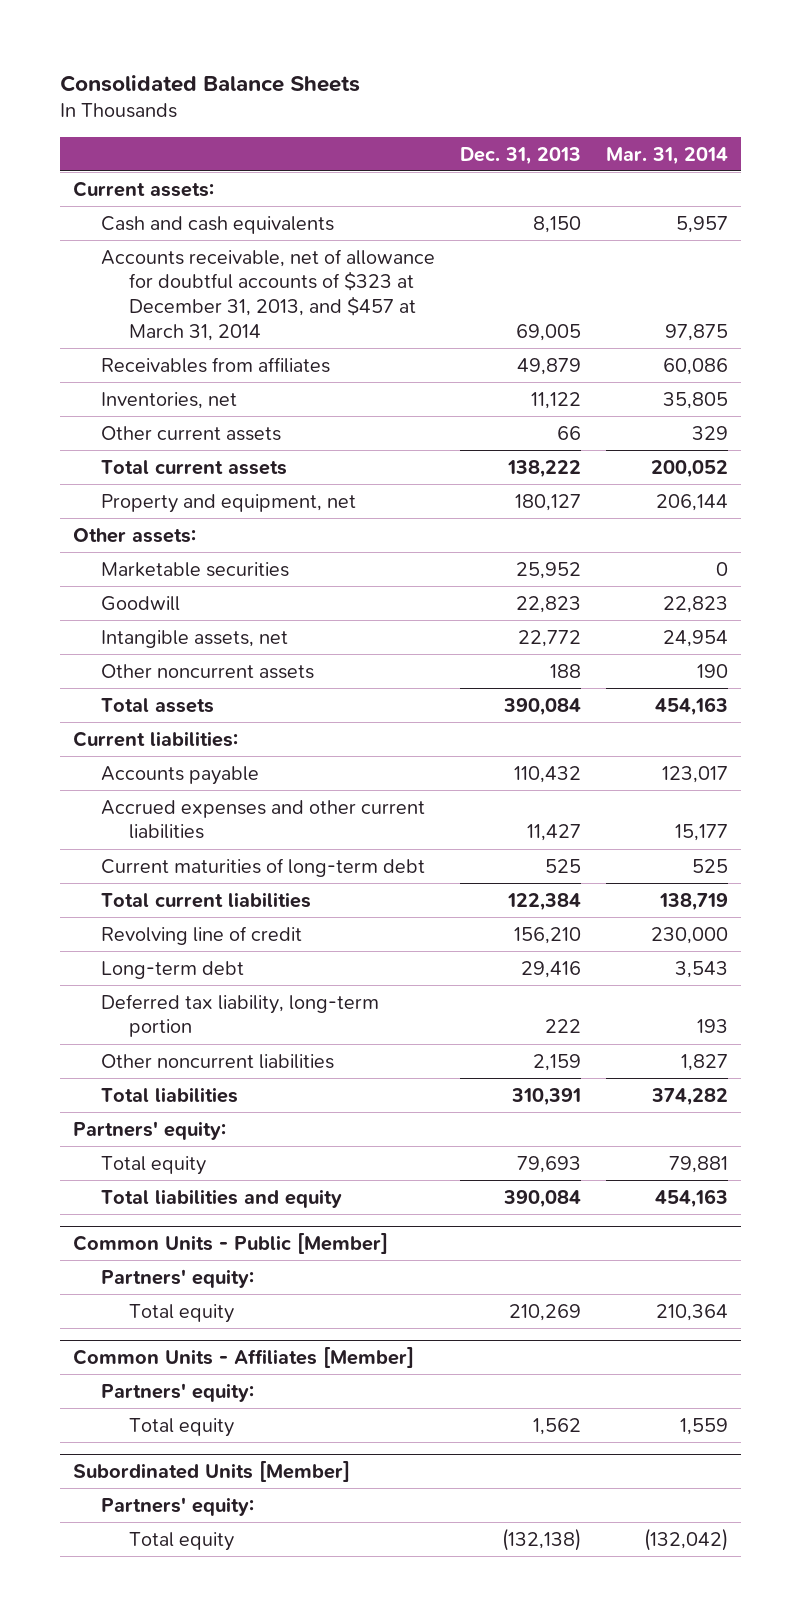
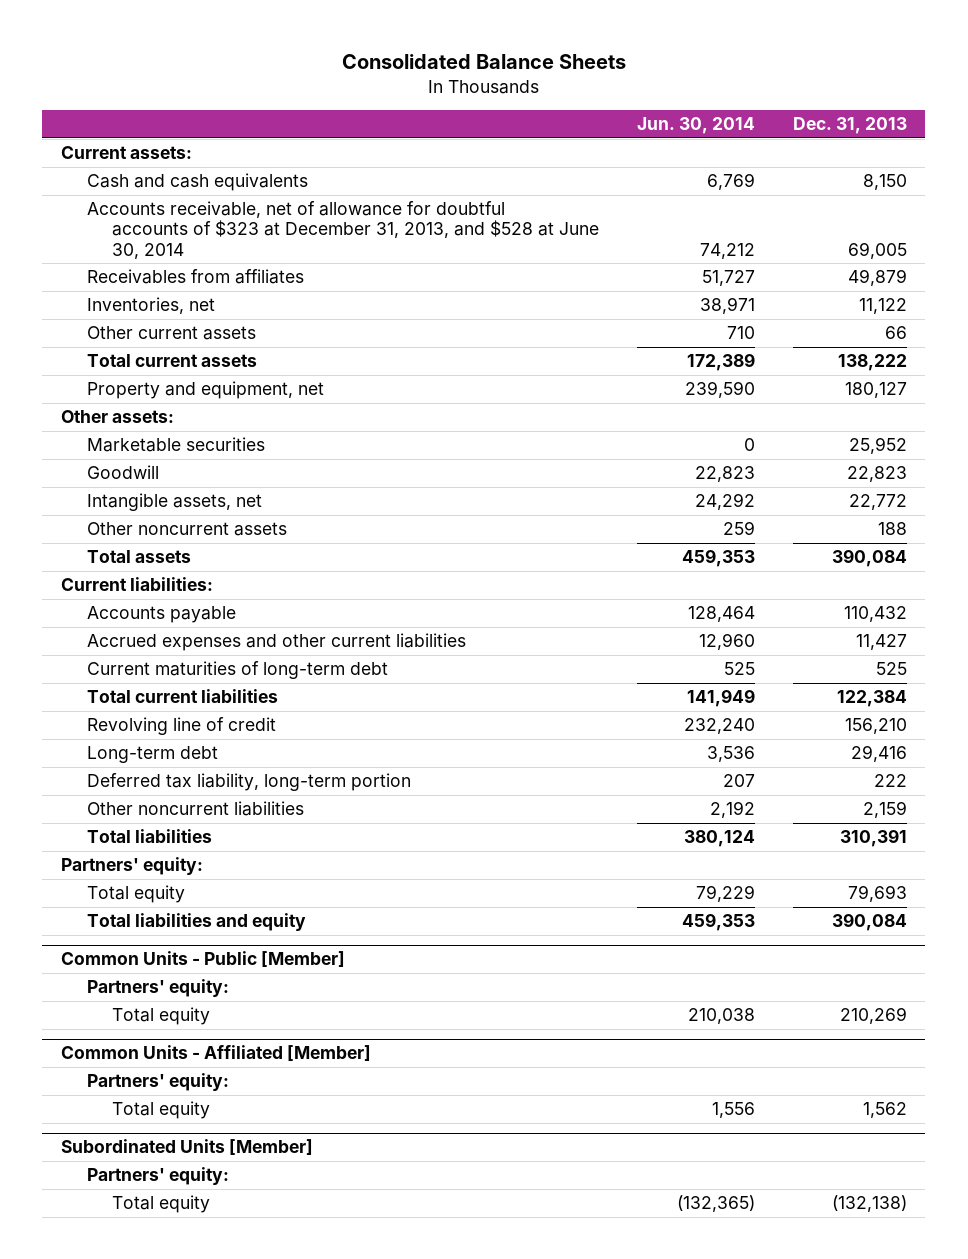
- | Dec. 31, 2013 | Mar. 31, 2014
+ | Jun. 30, 2014 | Dec. 31, 2013
- Accounts receivable, net of allowance for doubtful accounts of $323 at December 31, 2013, and $457 at March 31, 2014 | 69,005 | 97,875
+ Accounts receivable, net of allowance for doubtful accounts of $323 at December 31, 2013, and $528 at June 30, 2014 | 74,212 | 69,005
- Common Units - Affiliates [Member]
+ Common Units - Affiliated [Member]

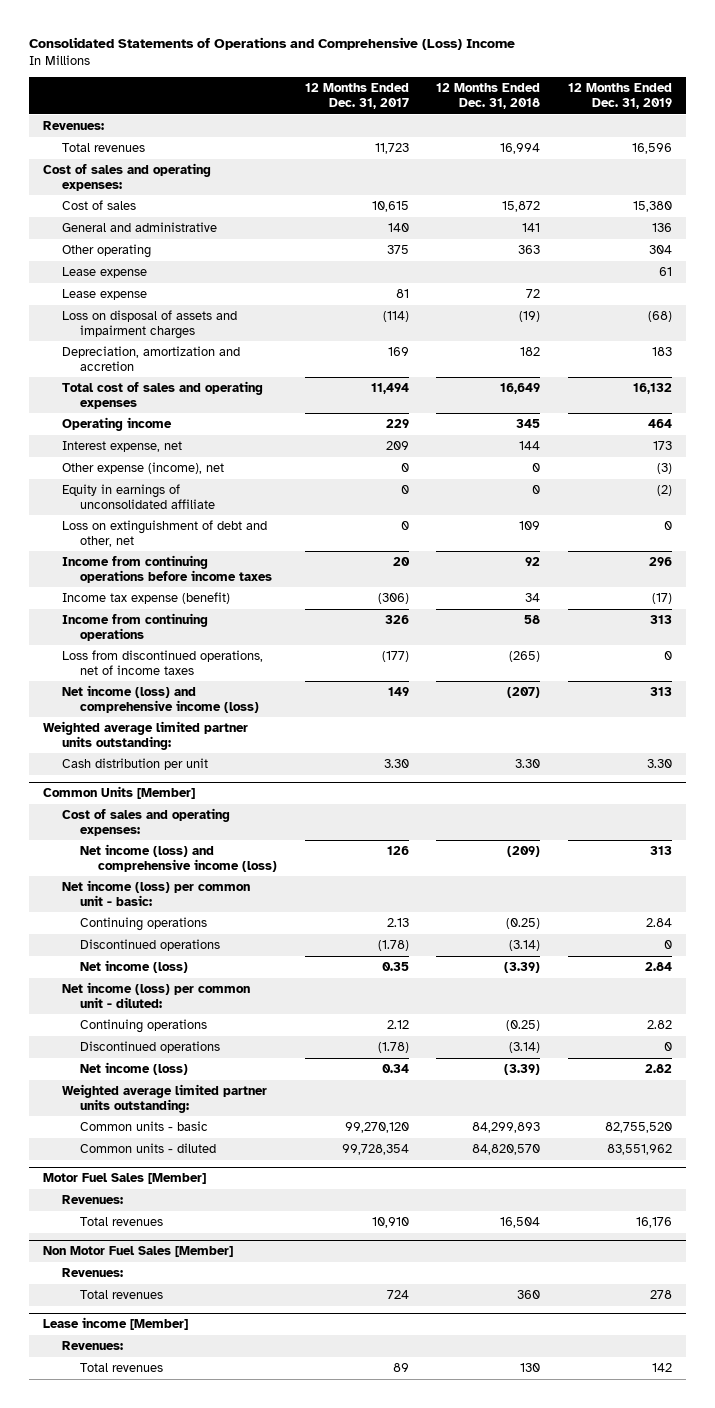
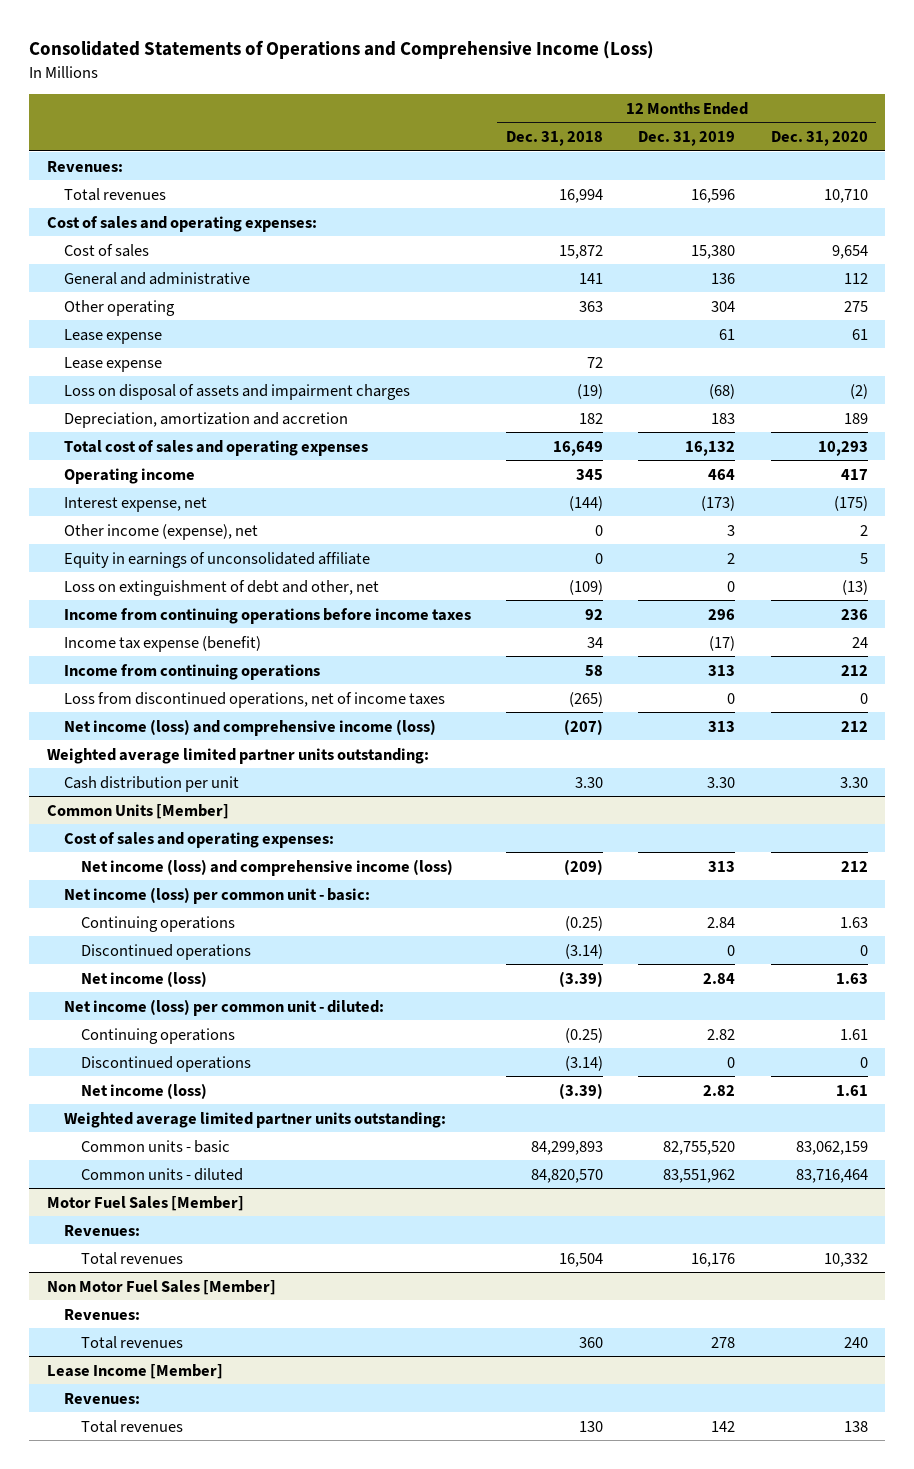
- Consolidated Statements of Operations and Comprehensive (Loss) Income
+ Consolidated Statements of Operations and Comprehensive Income (Loss)
- | 12 Months Ended Dec. 31, 2017 | 12 Months Ended Dec. 31, 2018 | 12 Months Ended Dec. 31, 2019
+ | 12 Months Ended Dec. 31, 2018 | 12 Months Ended Dec. 31, 2019 | 12 Months Ended Dec. 31, 2020
- Interest expense, net | 209 | 144 | 173
- Other expense (income), net | 0 | 0 | (3)
- Equity in earnings of unconsolidated affiliate | 0 | 0 | (2)
- Loss on extinguishment of debt and other, net | 0 | 109 | 0
+ Interest expense, net | (144) | (173) | (175)
+ Other income (expense), net | 0 | 3 | 2
+ Equity in earnings of unconsolidated affiliate | 0 | 2 | 5
+ Loss on extinguishment of debt and other, net | (109) | 0 | (13)
- Lease income [Member]
+ Lease Income [Member]

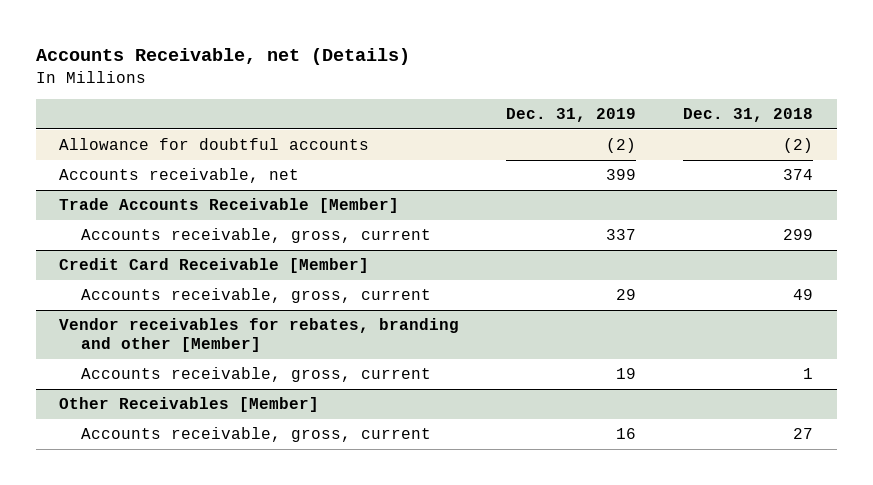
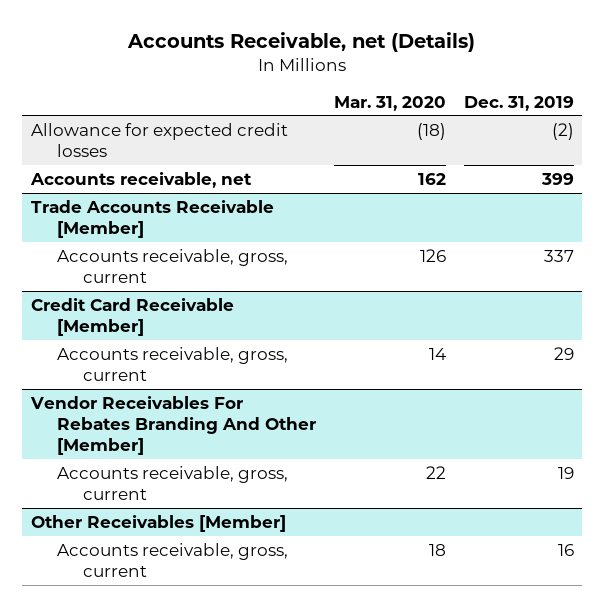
- | Dec. 31, 2019 | Dec. 31, 2018
+ | Mar. 31, 2020 | Dec. 31, 2019
- Allowance for doubtful accounts | (2) | (2)
+ Allowance for expected credit losses | (18) | (2)
- Vendor receivables for rebates, branding and other [Member]
+ Vendor Receivables For Rebates Branding And Other [Member]

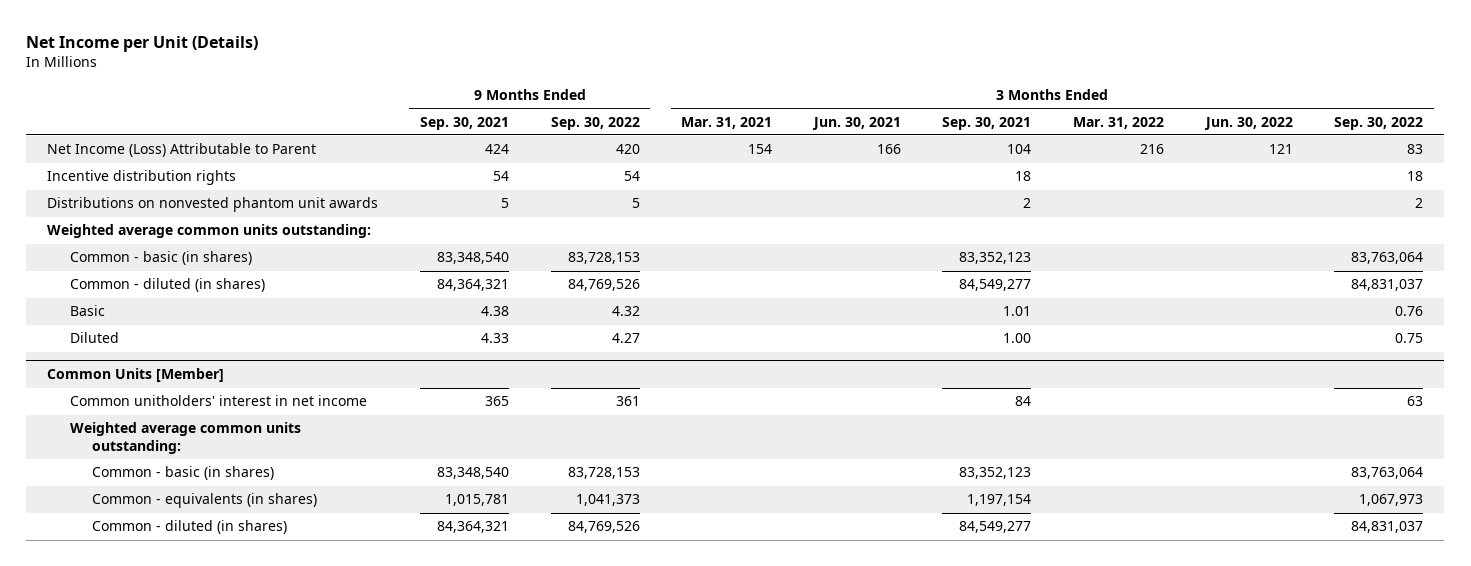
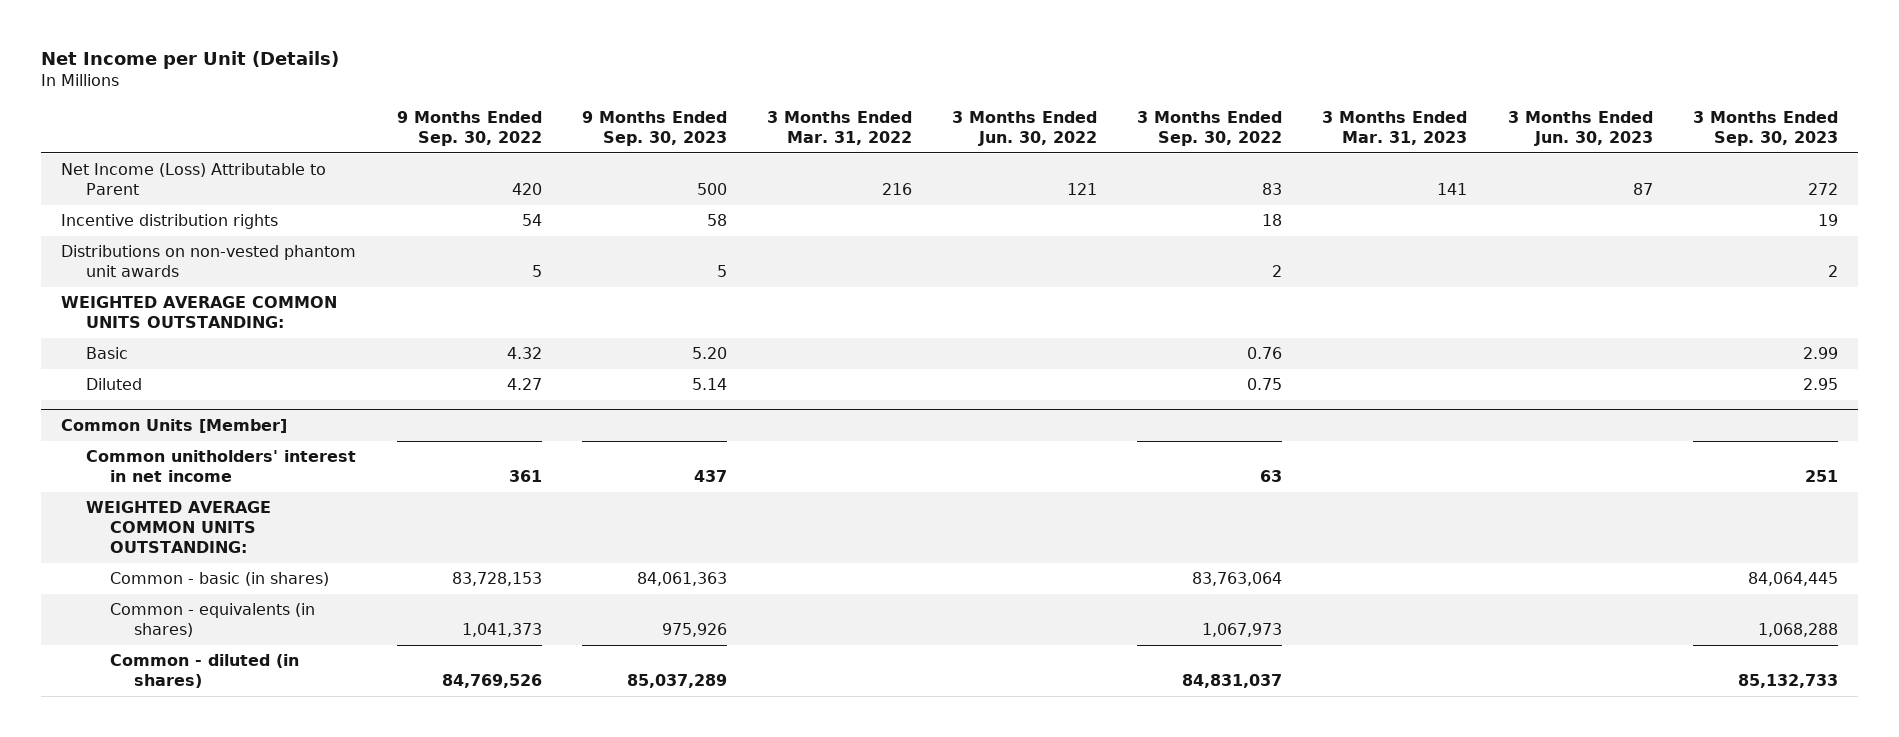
- | 9 Months Ended Sep. 30, 2021 | 9 Months Ended Sep. 30, 2022 | 3 Months Ended Mar. 31, 2021 | 3 Months Ended Jun. 30, 2021 | 3 Months Ended Sep. 30, 2021 | 3 Months Ended Mar. 31, 2022 | 3 Months Ended Jun. 30, 2022 | 3 Months Ended Sep. 30, 2022
+ | 9 Months Ended Sep. 30, 2022 | 9 Months Ended Sep. 30, 2023 | 3 Months Ended Mar. 31, 2022 | 3 Months Ended Jun. 30, 2022 | 3 Months Ended Sep. 30, 2022 | 3 Months Ended Mar. 31, 2023 | 3 Months Ended Jun. 30, 2023 | 3 Months Ended Sep. 30, 2023
- Distributions on nonvested phantom unit awards | 5 | 5 | | | 2 | | | 2
- Weighted average common units outstanding:
- Common - basic (in shares) | 83,348,540 | 83,728,153 | | | 83,352,123 | | | 83,763,064
- Common - diluted (in shares) | 84,364,321 | 84,769,526 | | | 84,549,277 | | | 84,831,037
+ Distributions on non-vested phantom unit awards | 5 | 5 | | | 2 | | | 2
+ WEIGHTED AVERAGE COMMON UNITS OUTSTANDING:
@ Common Units [Member]
- Weighted average common units outstanding:
+ WEIGHTED AVERAGE COMMON UNITS OUTSTANDING:

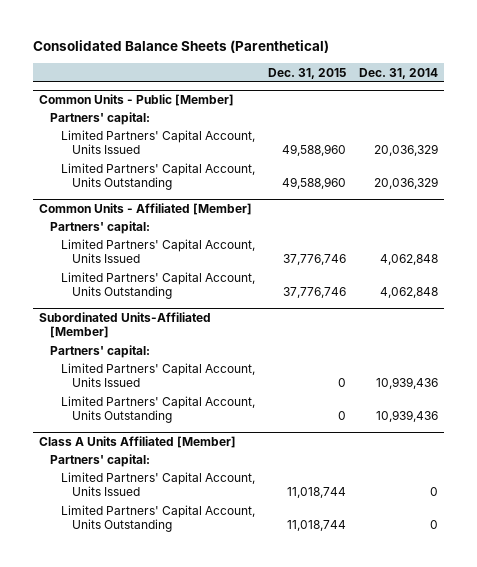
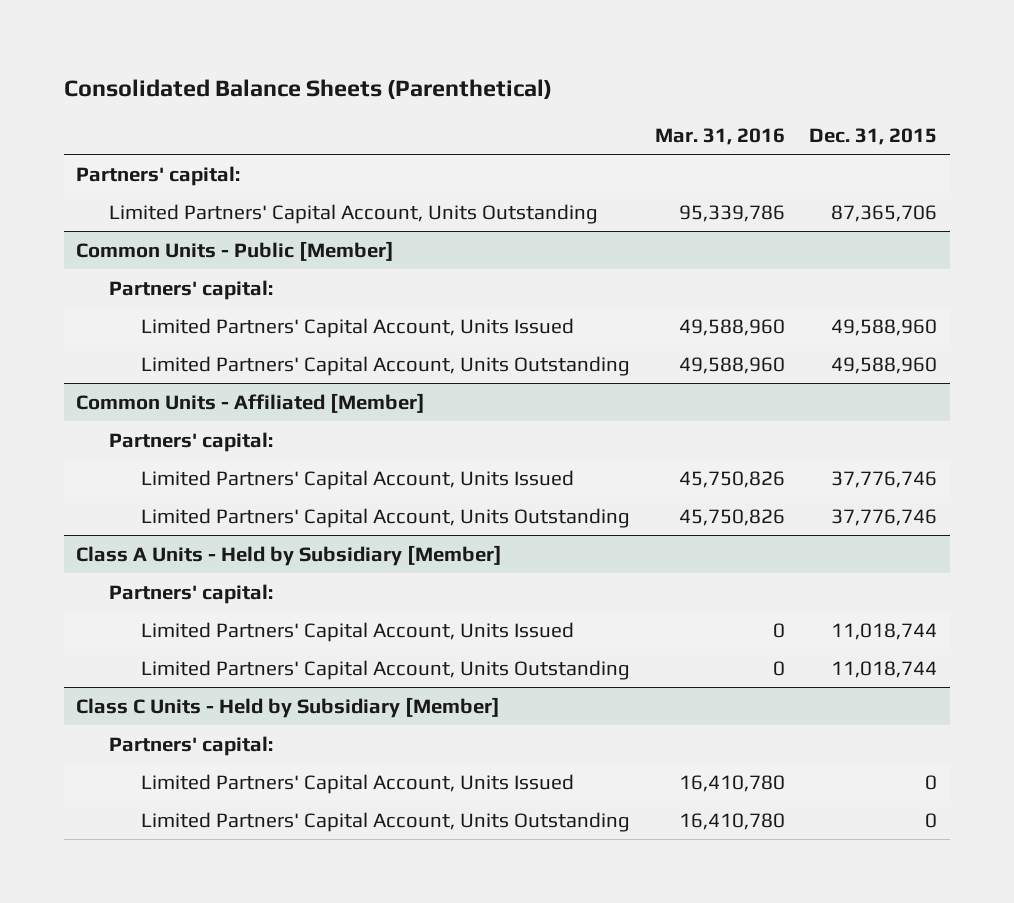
- | Dec. 31, 2015 | Dec. 31, 2014
+ | Mar. 31, 2016 | Dec. 31, 2015
+ Partners' capital:
+ Limited Partners' Capital Account, Units Outstanding | 95,339,786 | 87,365,706
- Subordinated Units-Affiliated [Member]
- Partners' capital:
- Limited Partners' Capital Account, Units Issued | 0 | 10,939,436
- Limited Partners' Capital Account, Units Outstanding | 0 | 10,939,436
- Class A Units Affiliated [Member]
+ Class A Units - Held by Subsidiary [Member]
+ Class C Units - Held by Subsidiary [Member]
+ Partners' capital:
+ Limited Partners' Capital Account, Units Issued | 16,410,780 | 0
+ Limited Partners' Capital Account, Units Outstanding | 16,410,780 | 0

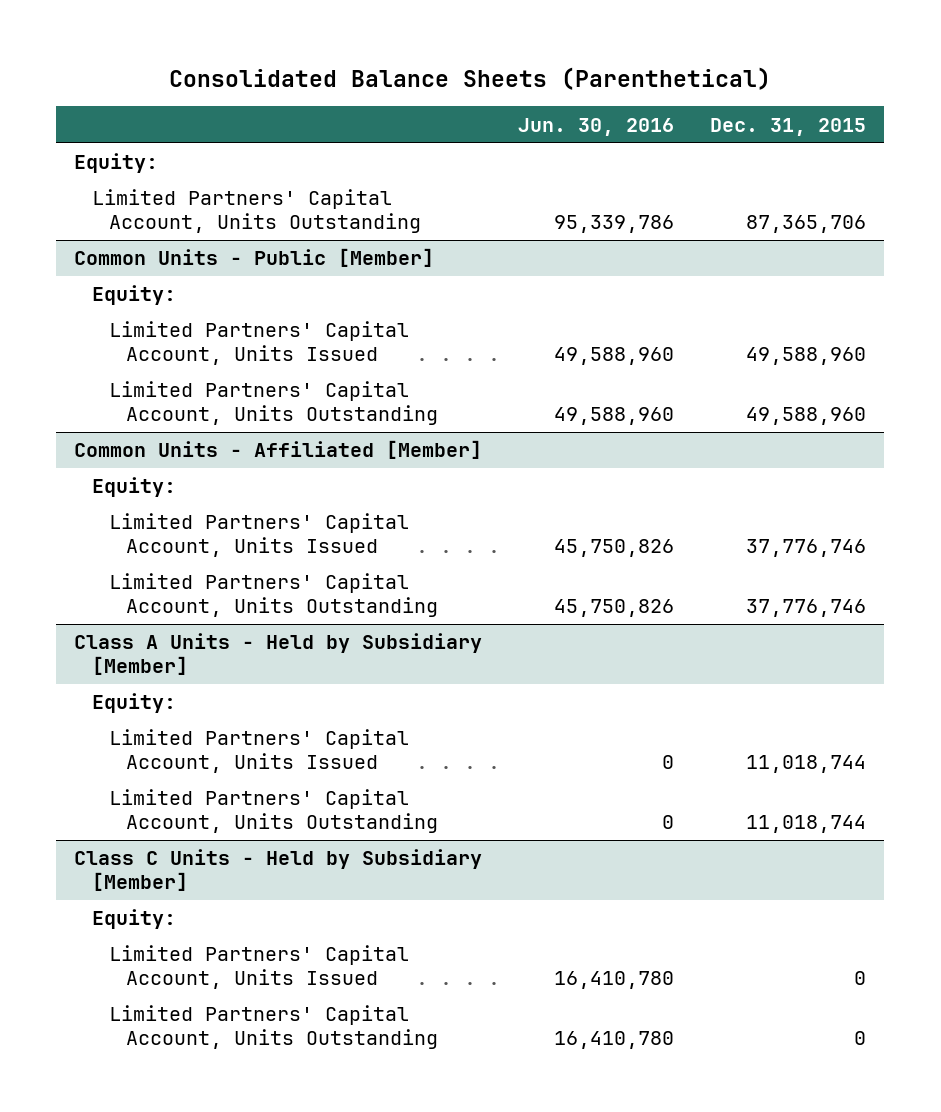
- | Mar. 31, 2016 | Dec. 31, 2015
+ | Jun. 30, 2016 | Dec. 31, 2015
- Partners' capital:
+ Equity:
@ Common Units - Public [Member]
- Partners' capital:
+ Equity:
@ Common Units - Affiliated [Member]
- Partners' capital:
+ Equity:
@ Class A Units - Held by Subsidiary [Member]
- Partners' capital:
+ Equity:
@ Class C Units - Held by Subsidiary [Member]
- Partners' capital:
+ Equity:

